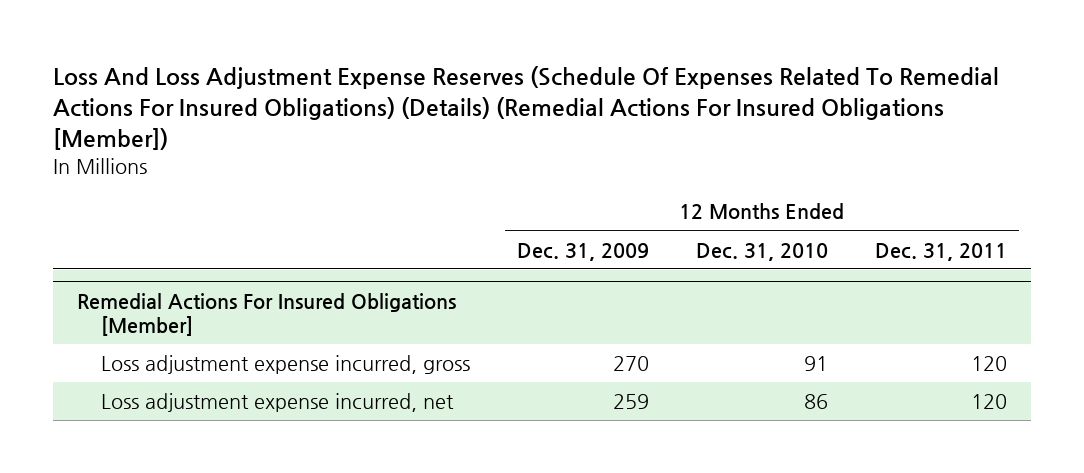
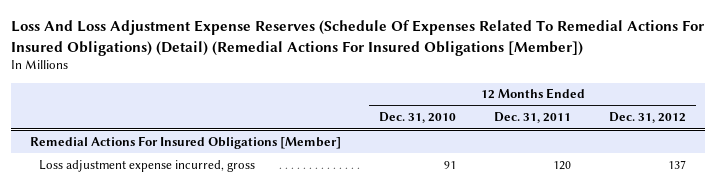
- Loss And Loss Adjustment Expense Reserves (Schedule Of Expenses Related To Remedial Actions For Insured Obligations) (Details) (Remedial Actions For Insured Obligations [Member])
+ Loss And Loss Adjustment Expense Reserves (Schedule Of Expenses Related To Remedial Actions For Insured Obligations) (Detail) (Remedial Actions For Insured Obligations [Member])
- | 12 Months Ended Dec. 31, 2009 | 12 Months Ended Dec. 31, 2010 | 12 Months Ended Dec. 31, 2011
+ | 12 Months Ended Dec. 31, 2010 | 12 Months Ended Dec. 31, 2011 | 12 Months Ended Dec. 31, 2012
@ Remedial Actions For Insured Obligations [Member]
- Loss adjustment expense incurred, net | 259 | 86 | 120

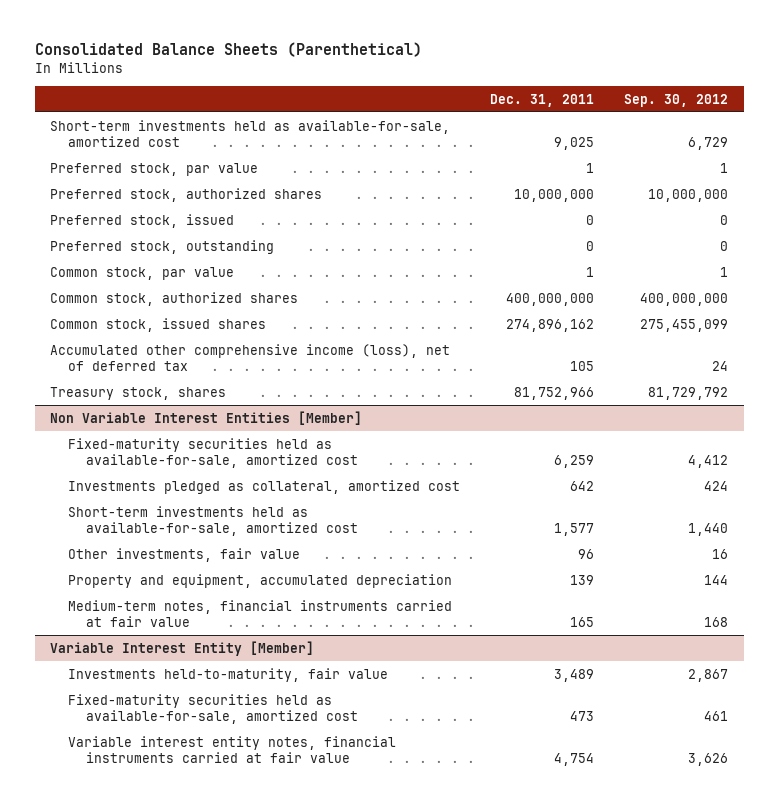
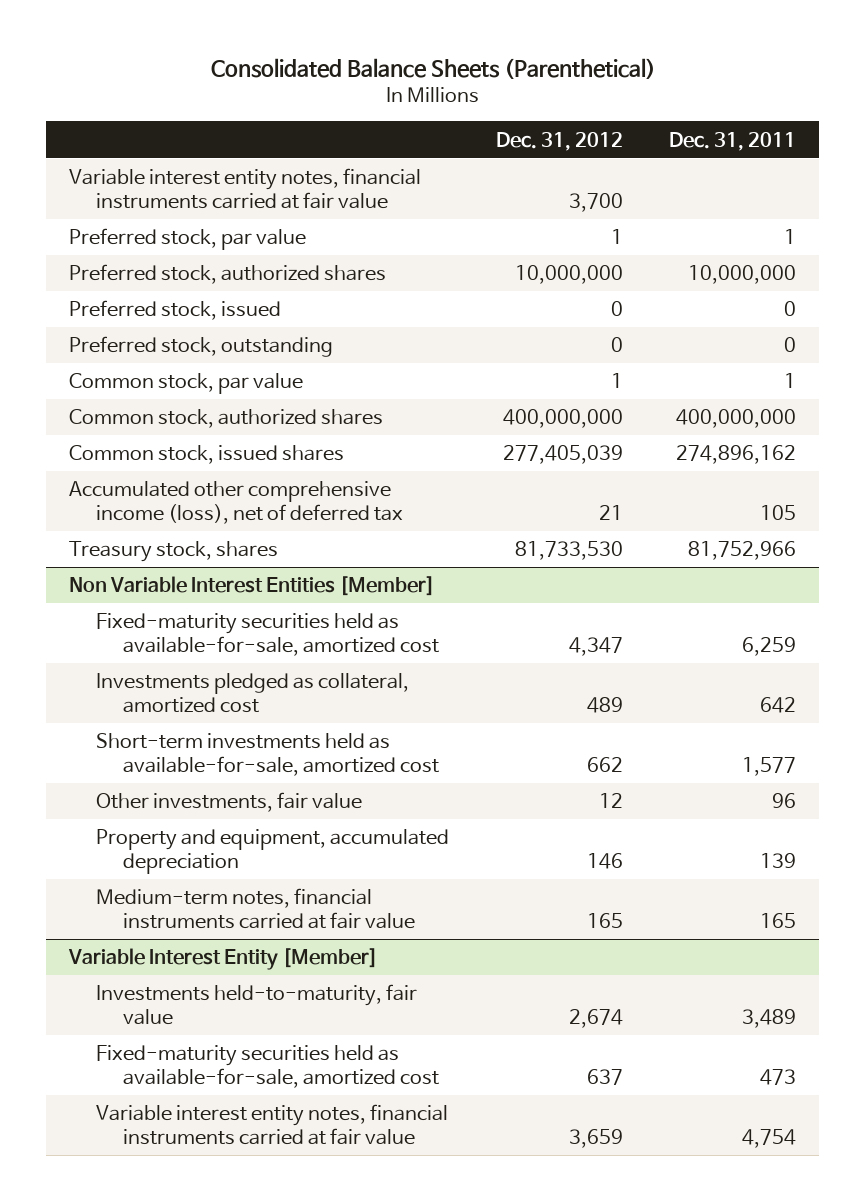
- | Dec. 31, 2011 | Sep. 30, 2012
+ | Dec. 31, 2012 | Dec. 31, 2011
- Short-term investments held as available-for-sale, amortized cost | 9,025 | 6,729
+ Variable interest entity notes, financial instruments carried at fair value | 3,700 |

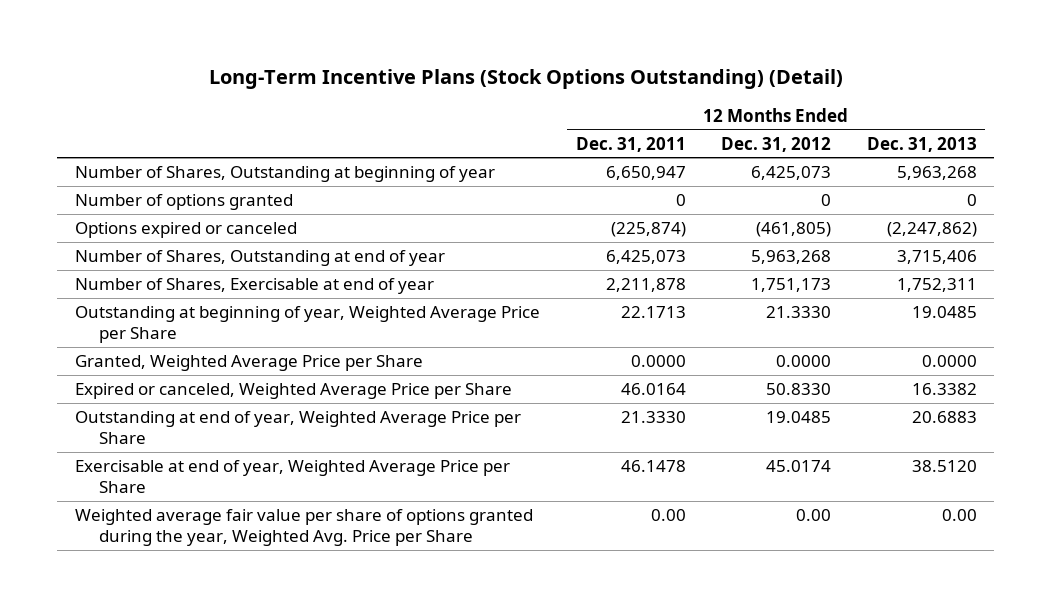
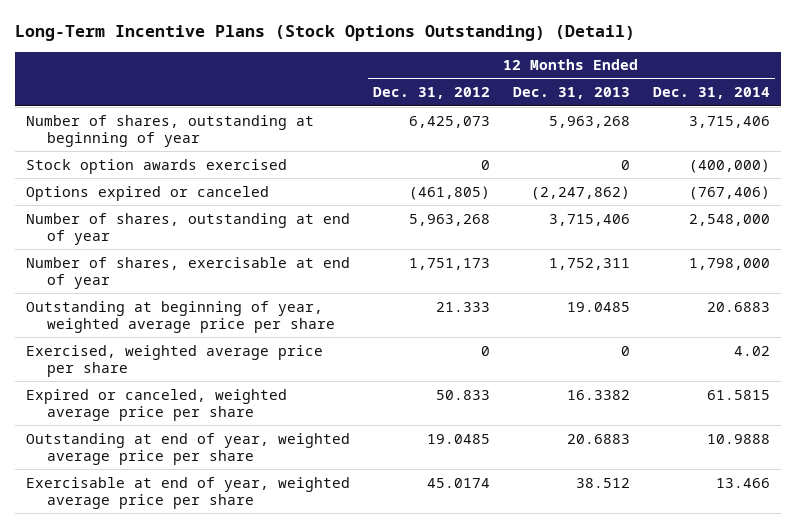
- | 12 Months Ended Dec. 31, 2011 | 12 Months Ended Dec. 31, 2012 | 12 Months Ended Dec. 31, 2013
+ | 12 Months Ended Dec. 31, 2012 | 12 Months Ended Dec. 31, 2013 | 12 Months Ended Dec. 31, 2014
- Number of Shares, Outstanding at beginning of year | 6,650,947 | 6,425,073 | 5,963,268
- Number of options granted | 0 | 0 | 0
+ Number of shares, outstanding at beginning of year | 6,425,073 | 5,963,268 | 3,715,406
+ Stock option awards exercised | 0 | 0 | (400,000)
- Number of Shares, Outstanding at end of year | 6,425,073 | 5,963,268 | 3,715,406
- Number of Shares, Exercisable at end of year | 2,211,878 | 1,751,173 | 1,752,311
- Outstanding at beginning of year, Weighted Average Price per Share | 22.1713 | 21.3330 | 19.0485
- Granted, Weighted Average Price per Share | 0.0000 | 0.0000 | 0.0000
- Expired or canceled, Weighted Average Price per Share | 46.0164 | 50.8330 | 16.3382
- Outstanding at end of year, Weighted Average Price per Share | 21.3330 | 19.0485 | 20.6883
- Exercisable at end of year, Weighted Average Price per Share | 46.1478 | 45.0174 | 38.5120
- Weighted average fair value per share of options granted during the year, Weighted Avg. Price per Share | 0.00 | 0.00 | 0.00
+ Number of shares, outstanding at end of year | 5,963,268 | 3,715,406 | 2,548,000
+ Number of shares, exercisable at end of year | 1,751,173 | 1,752,311 | 1,798,000
+ Outstanding at beginning of year, weighted average price per share | 21.333 | 19.0485 | 20.6883
+ Exercised, weighted average price per share | 0 | 0 | 4.02
+ Expired or canceled, weighted average price per share | 50.833 | 16.3382 | 61.5815
+ Outstanding at end of year, weighted average price per share | 19.0485 | 20.6883 | 10.9888
+ Exercisable at end of year, weighted average price per share | 45.0174 | 38.512 | 13.466

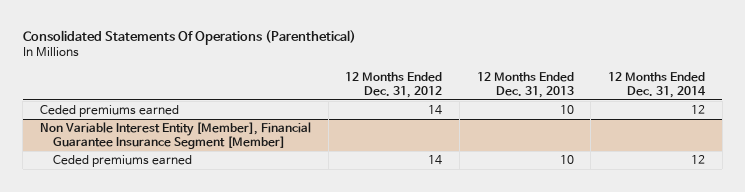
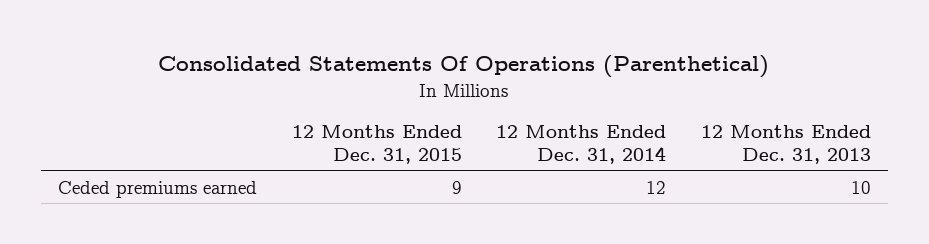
- | 12 Months Ended Dec. 31, 2012 | 12 Months Ended Dec. 31, 2013 | 12 Months Ended Dec. 31, 2014
+ | 12 Months Ended Dec. 31, 2015 | 12 Months Ended Dec. 31, 2014 | 12 Months Ended Dec. 31, 2013
- Non Variable Interest Entity [Member], Financial Guarantee Insurance Segment [Member]
- Ceded premiums earned | 14 | 10 | 12

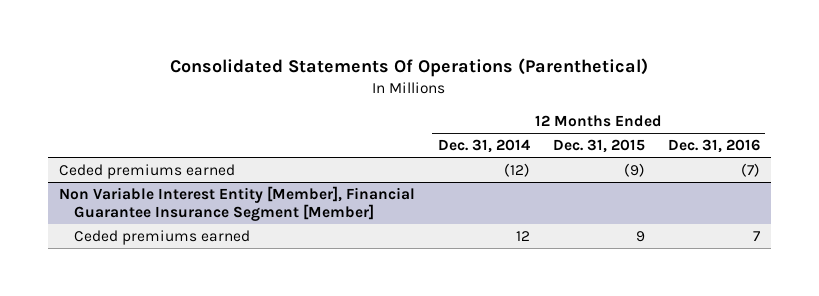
- | 12 Months Ended Dec. 31, 2015 | 12 Months Ended Dec. 31, 2014 | 12 Months Ended Dec. 31, 2013
+ | 12 Months Ended Dec. 31, 2014 | 12 Months Ended Dec. 31, 2015 | 12 Months Ended Dec. 31, 2016
+ Ceded premiums earned | (12) | (9) | (7)
+ Non Variable Interest Entity [Member], Financial Guarantee Insurance Segment [Member]

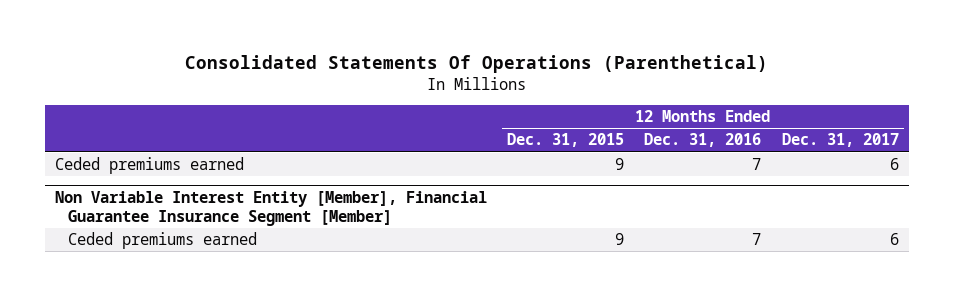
- | 12 Months Ended Dec. 31, 2014 | 12 Months Ended Dec. 31, 2015 | 12 Months Ended Dec. 31, 2016
+ | 12 Months Ended Dec. 31, 2015 | 12 Months Ended Dec. 31, 2016 | 12 Months Ended Dec. 31, 2017
- Ceded premiums earned | (12) | (9) | (7)
+ Ceded premiums earned | 9 | 7 | 6

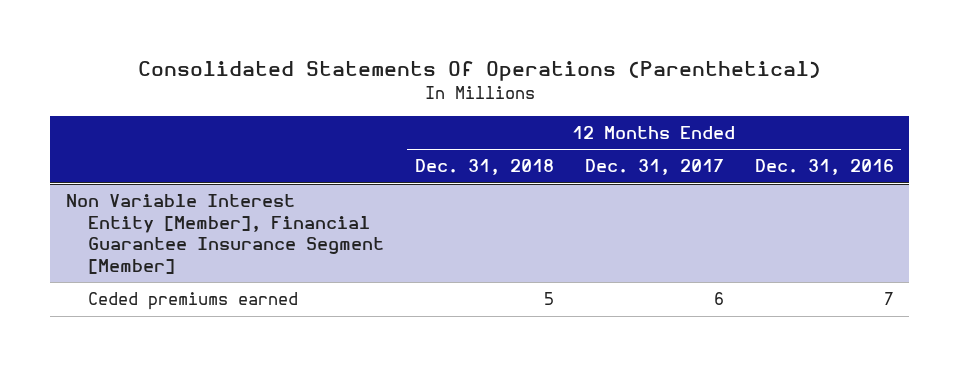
- | 12 Months Ended Dec. 31, 2015 | 12 Months Ended Dec. 31, 2016 | 12 Months Ended Dec. 31, 2017
+ | 12 Months Ended Dec. 31, 2018 | 12 Months Ended Dec. 31, 2017 | 12 Months Ended Dec. 31, 2016
- Ceded premiums earned | 9 | 7 | 6

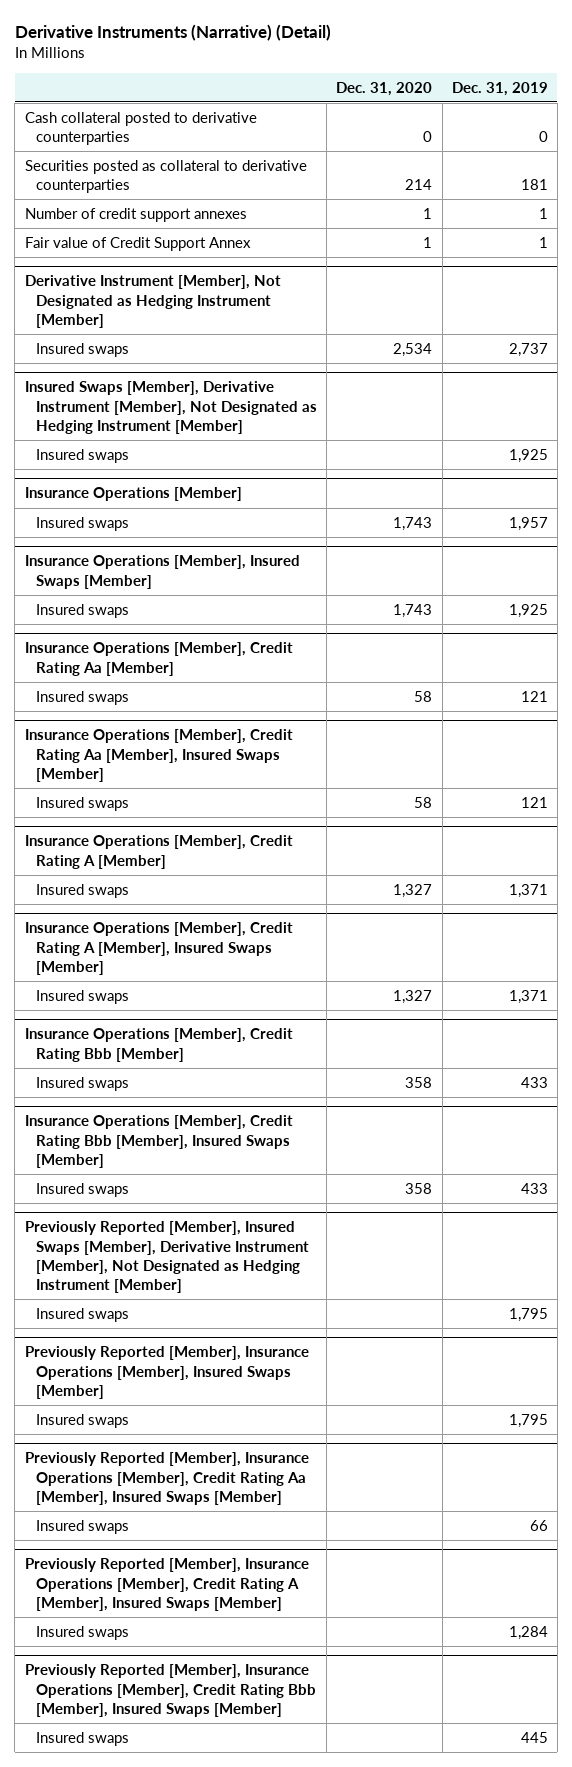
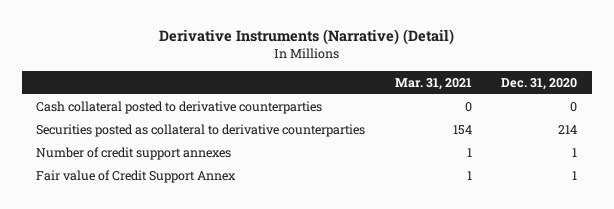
- | Dec. 31, 2020 | Dec. 31, 2019
+ | Mar. 31, 2021 | Dec. 31, 2020
- Derivative Instrument [Member], Not Designated as Hedging Instrument [Member]
- Insured swaps | 2,534 | 2,737
- Insured Swaps [Member], Derivative Instrument [Member], Not Designated as Hedging Instrument [Member]
- Insured swaps | | 1,925
- Insurance Operations [Member]
- Insured swaps | 1,743 | 1,957
- Insurance Operations [Member], Insured Swaps [Member]
- Insured swaps | 1,743 | 1,925
- Insurance Operations [Member], Credit Rating Aa [Member]
- Insured swaps | 58 | 121
- Insurance Operations [Member], Credit Rating Aa [Member], Insured Swaps [Member]
- Insured swaps | 58 | 121
- Insurance Operations [Member], Credit Rating A [Member]
- Insured swaps | 1,327 | 1,371
- Insurance Operations [Member], Credit Rating A [Member], Insured Swaps [Member]
- Insured swaps | 1,327 | 1,371
- Insurance Operations [Member], Credit Rating Bbb [Member]
- Insured swaps | 358 | 433
- Insurance Operations [Member], Credit Rating Bbb [Member], Insured Swaps [Member]
- Insured swaps | 358 | 433
- Previously Reported [Member], Insured Swaps [Member], Derivative Instrument [Member], Not Designated as Hedging Instrument [Member]
- Insured swaps | | 1,795
- Previously Reported [Member], Insurance Operations [Member], Insured Swaps [Member]
- Insured swaps | | 1,795
- Previously Reported [Member], Insurance Operations [Member], Credit Rating Aa [Member], Insured Swaps [Member]
- Insured swaps | | 66
- Previously Reported [Member], Insurance Operations [Member], Credit Rating A [Member], Insured Swaps [Member]
- Insured swaps | | 1,284
- Previously Reported [Member], Insurance Operations [Member], Credit Rating Bbb [Member], Insured Swaps [Member]
- Insured swaps | | 445

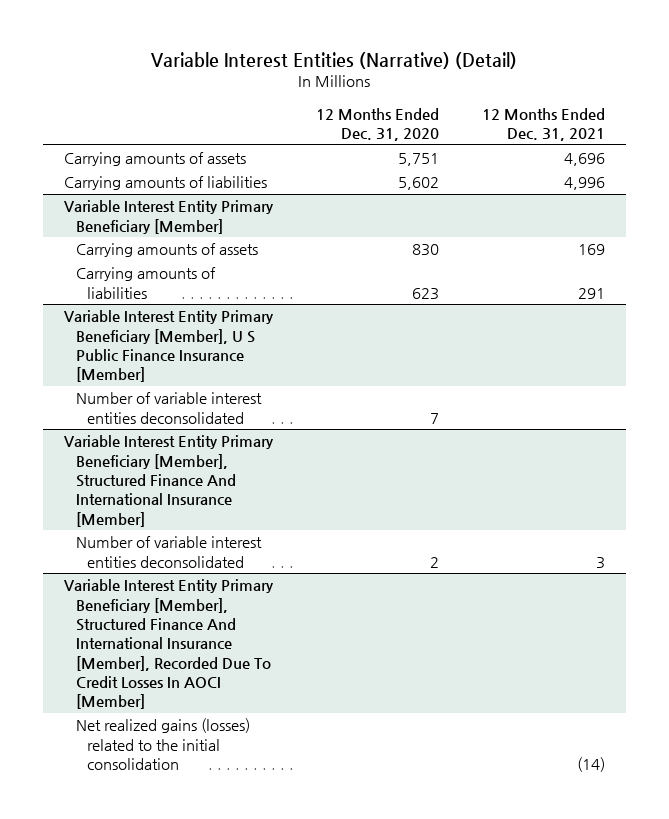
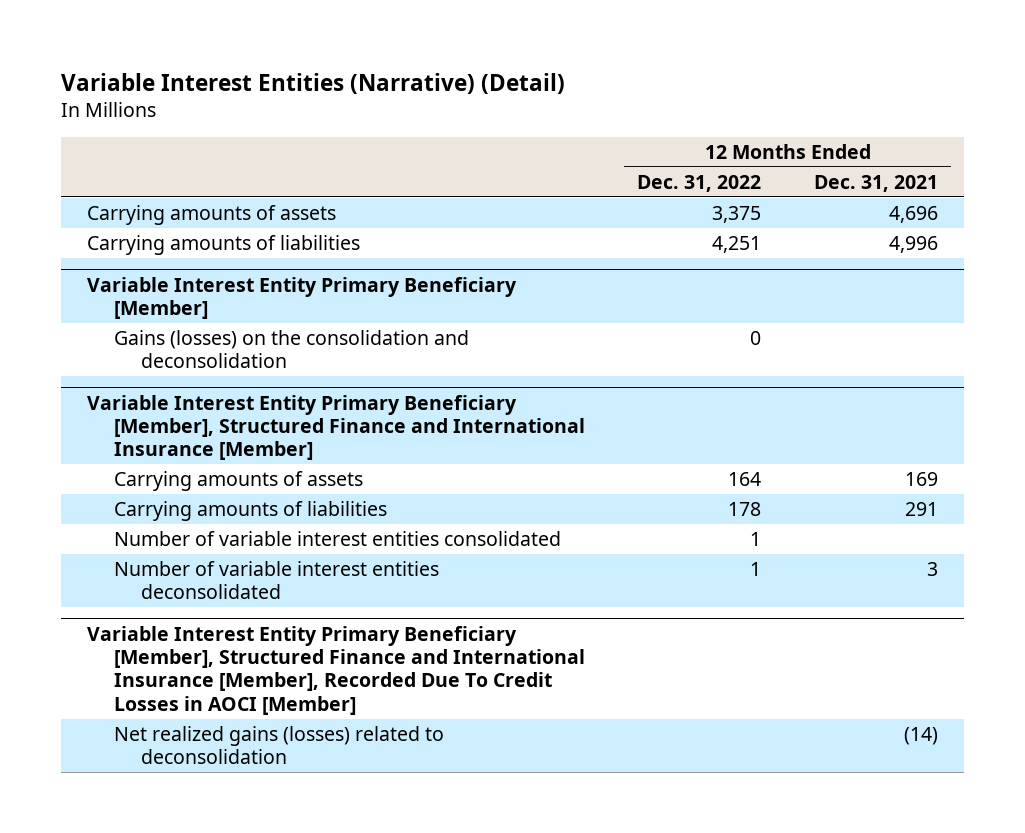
- | 12 Months Ended Dec. 31, 2020 | 12 Months Ended Dec. 31, 2021
+ | 12 Months Ended Dec. 31, 2022 | 12 Months Ended Dec. 31, 2021
@ Variable Interest Entity Primary Beneficiary [Member]
+ Gains (losses) on the consolidation and deconsolidation | 0 |
+ Variable Interest Entity Primary Beneficiary [Member], Structured Finance and International Insurance [Member]
- Variable Interest Entity Primary Beneficiary [Member], U S Public Finance Insurance [Member]
- Number of variable interest entities deconsolidated | 7 |
- Variable Interest Entity Primary Beneficiary [Member], Structured Finance And International Insurance [Member]
+ Number of variable interest entities consolidated | 1 |
- Variable Interest Entity Primary Beneficiary [Member], Structured Finance And International Insurance [Member], Recorded Due To Credit Losses In AOCI [Member]
- Net realized gains (losses) related to the initial consolidation | | (14)
+ Variable Interest Entity Primary Beneficiary [Member], Structured Finance and International Insurance [Member], Recorded Due To Credit Losses in AOCI [Member]
+ Net realized gains (losses) related to deconsolidation | | (14)

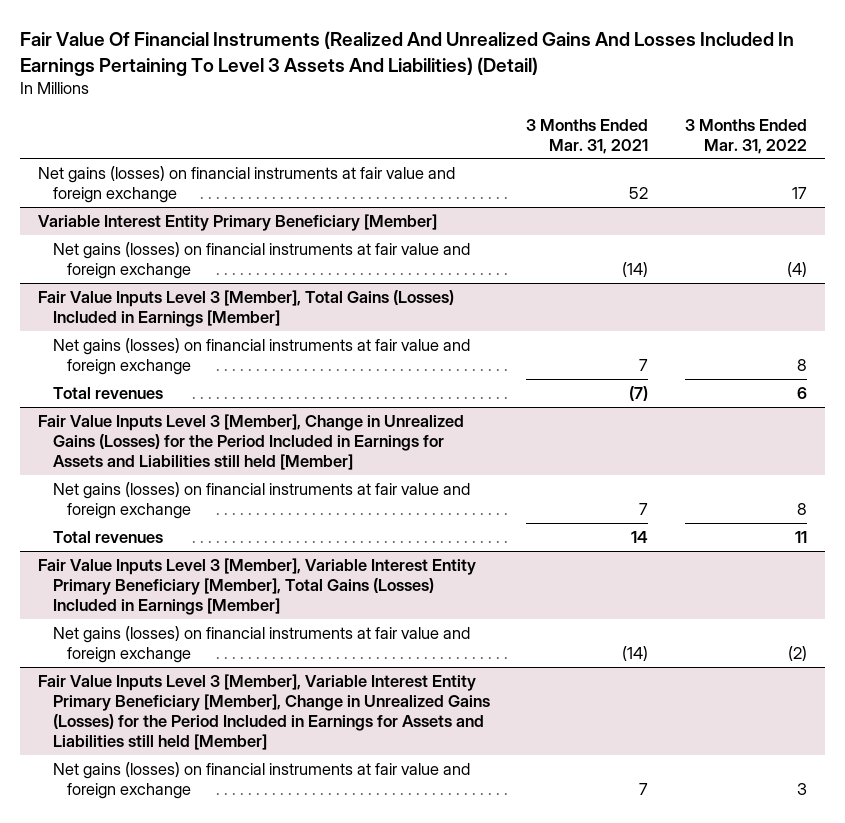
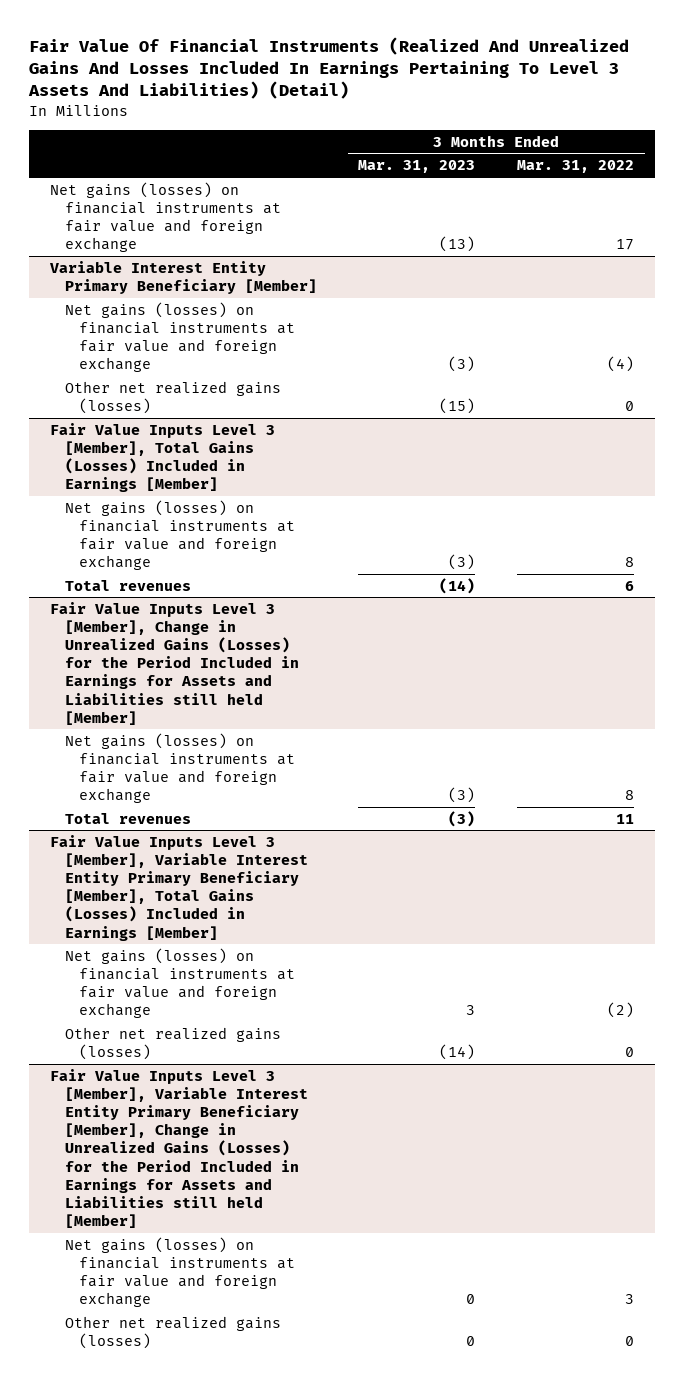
- | 3 Months Ended Mar. 31, 2021 | 3 Months Ended Mar. 31, 2022
+ | 3 Months Ended Mar. 31, 2023 | 3 Months Ended Mar. 31, 2022
@ Variable Interest Entity Primary Beneficiary [Member]
+ Other net realized gains (losses) | (15) | 0
@ Fair Value Inputs Level 3 [Member], Variable Interest Entity Primary Beneficiary [Member], Total Gains (Losses) Included in Earnings [Member]
+ Other net realized gains (losses) | (14) | 0
@ Fair Value Inputs Level 3 [Member], Variable Interest Entity Primary Beneficiary [Member], Change in Unrealized Gains (Losses) for the Period Included in Earnings for Assets and Liabilities still held [Member]
+ Other net realized gains (losses) | 0 | 0

